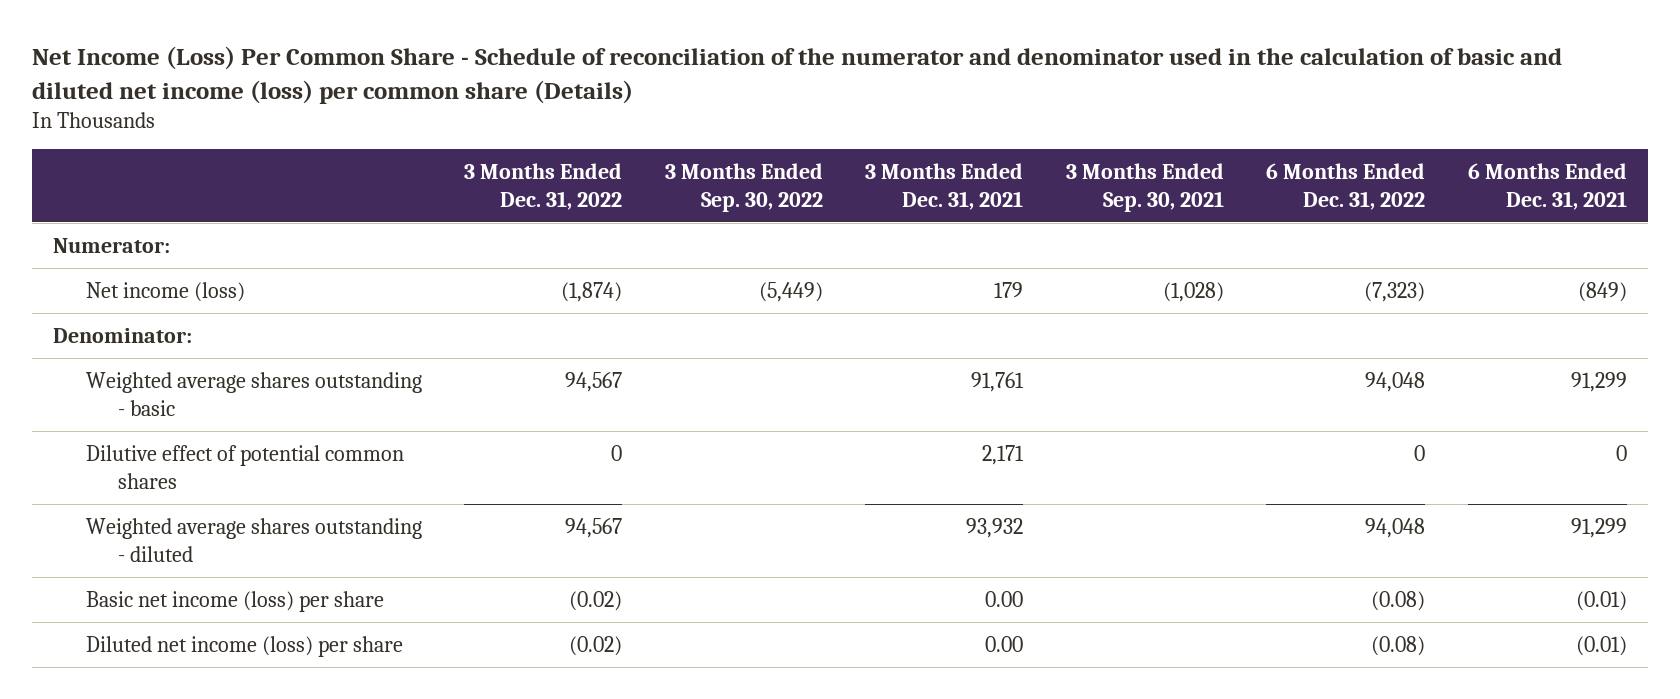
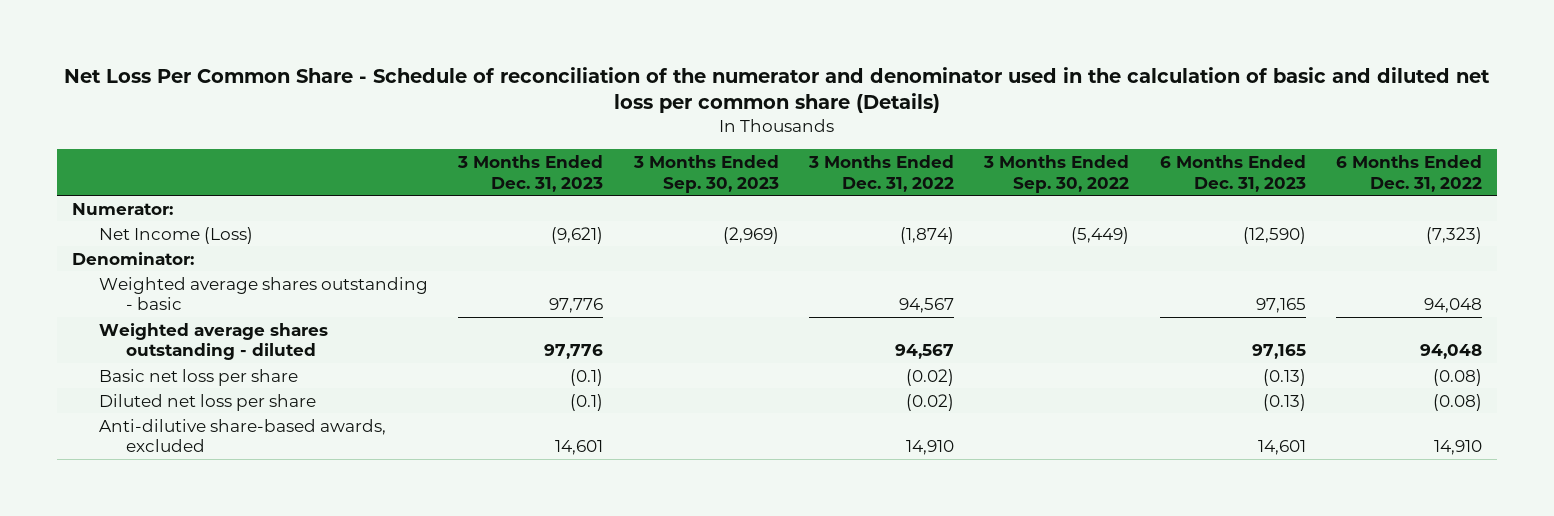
- Net Income (Loss) Per Common Share - Schedule of reconciliation of the numerator and denominator used in the calculation of basic and diluted net income (loss) per common share (Details)
+ Net Loss Per Common Share - Schedule of reconciliation of the numerator and denominator used in the calculation of basic and diluted net loss per common share (Details)
- | 3 Months Ended Dec. 31, 2022 | 3 Months Ended Sep. 30, 2022 | 3 Months Ended Dec. 31, 2021 | 3 Months Ended Sep. 30, 2021 | 6 Months Ended Dec. 31, 2022 | 6 Months Ended Dec. 31, 2021
+ | 3 Months Ended Dec. 31, 2023 | 3 Months Ended Sep. 30, 2023 | 3 Months Ended Dec. 31, 2022 | 3 Months Ended Sep. 30, 2022 | 6 Months Ended Dec. 31, 2023 | 6 Months Ended Dec. 31, 2022
- Net income (loss) | (1,874) | (5,449) | 179 | (1,028) | (7,323) | (849)
+ Net Income (Loss) | (9,621) | (2,969) | (1,874) | (5,449) | (12,590) | (7,323)
- Dilutive effect of potential common shares | 0 | | 2,171 | | 0 | 0
- Basic net income (loss) per share | (0.02) | | 0.00 | | (0.08) | (0.01)
- Diluted net income (loss) per share | (0.02) | | 0.00 | | (0.08) | (0.01)
+ Basic net loss per share | (0.1) | | (0.02) | | (0.13) | (0.08)
+ Diluted net loss per share | (0.1) | | (0.02) | | (0.13) | (0.08)
+ Anti-dilutive share-based awards, excluded | 14,601 | | 14,910 | | 14,601 | 14,910

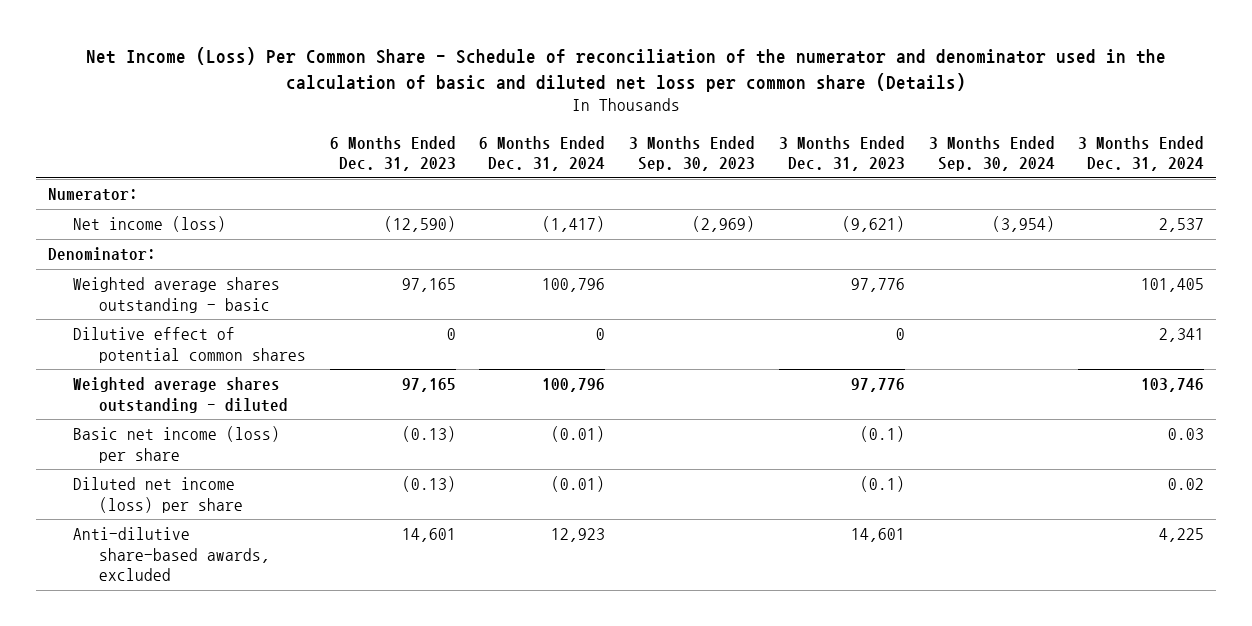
- Net Loss Per Common Share - Schedule of reconciliation of the numerator and denominator used in the calculation of basic and diluted net loss per common share (Details)
+ Net Income (Loss) Per Common Share - Schedule of reconciliation of the numerator and denominator used in the calculation of basic and diluted net loss per common share (Details)
- | 3 Months Ended Dec. 31, 2023 | 3 Months Ended Sep. 30, 2023 | 3 Months Ended Dec. 31, 2022 | 3 Months Ended Sep. 30, 2022 | 6 Months Ended Dec. 31, 2023 | 6 Months Ended Dec. 31, 2022
+ | 6 Months Ended Dec. 31, 2023 | 6 Months Ended Dec. 31, 2024 | 3 Months Ended Sep. 30, 2023 | 3 Months Ended Dec. 31, 2023 | 3 Months Ended Sep. 30, 2024 | 3 Months Ended Dec. 31, 2024
- Net Income (Loss) | (9,621) | (2,969) | (1,874) | (5,449) | (12,590) | (7,323)
+ Net income (loss) | (12,590) | (1,417) | (2,969) | (9,621) | (3,954) | 2,537
+ Dilutive effect of potential common shares | 0 | 0 | | 0 | | 2,341
- Basic net loss per share | (0.1) | | (0.02) | | (0.13) | (0.08)
- Diluted net loss per share | (0.1) | | (0.02) | | (0.13) | (0.08)
+ Basic net income (loss) per share | (0.13) | (0.01) | | (0.1) | | 0.03
+ Diluted net income (loss) per share | (0.13) | (0.01) | | (0.1) | | 0.02

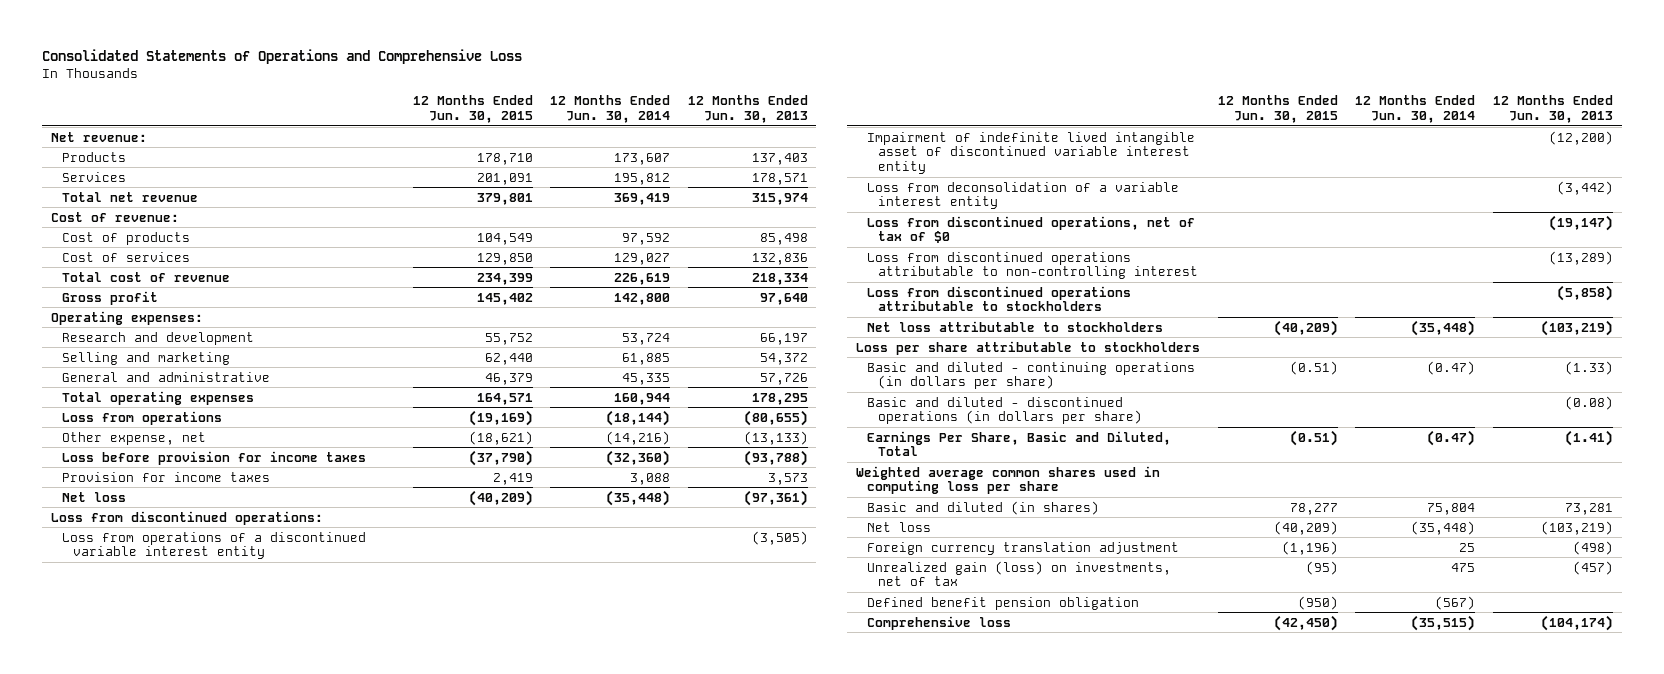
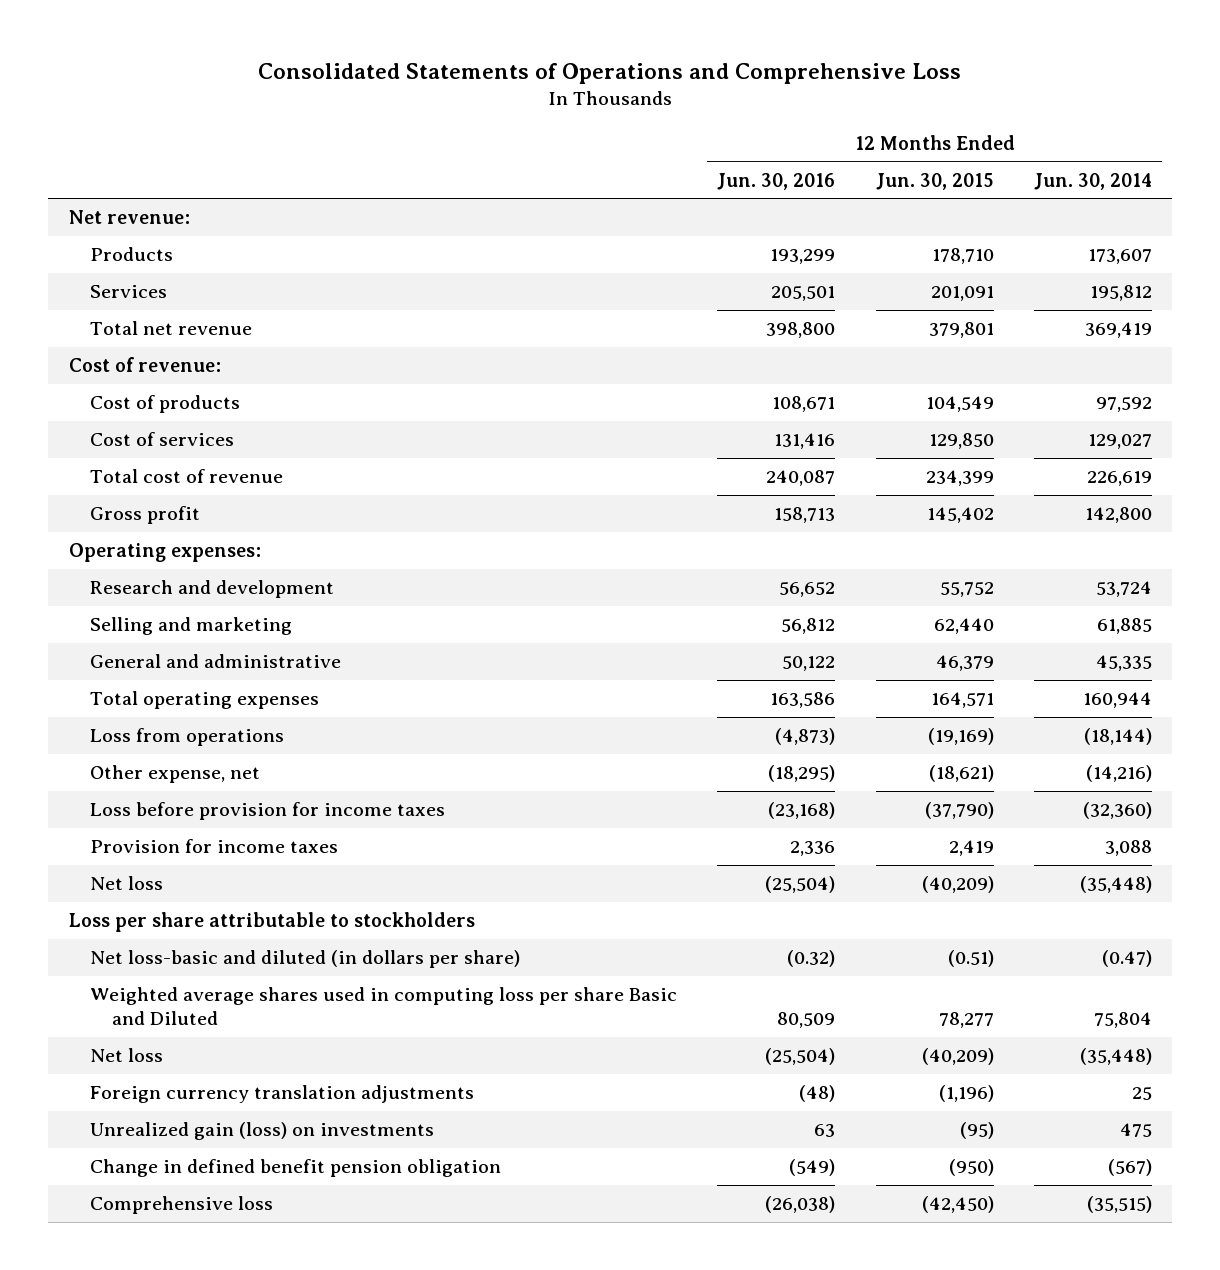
- | 12 Months Ended Jun. 30, 2015 | 12 Months Ended Jun. 30, 2014 | 12 Months Ended Jun. 30, 2013
+ | 12 Months Ended Jun. 30, 2016 | 12 Months Ended Jun. 30, 2015 | 12 Months Ended Jun. 30, 2014
- Loss from discontinued operations:
- Loss from operations of a discontinued variable interest entity | | | (3,505)
- Impairment of indefinite lived intangible asset of discontinued variable interest entity | | | (12,200)
- Loss from deconsolidation of a variable interest entity | | | (3,442)
- Loss from discontinued operations, net of tax of $0 | | | (19,147)
- Loss from discontinued operations attributable to non-controlling interest | | | (13,289)
- Loss from discontinued operations attributable to stockholders | | | (5,858)
- Net loss attributable to stockholders | (40,209) | (35,448) | (103,219)
- Basic and diluted - continuing operations (in dollars per share) | (0.51) | (0.47) | (1.33)
- Basic and diluted - discontinued operations (in dollars per share) | | | (0.08)
- Earnings Per Share, Basic and Diluted, Total | (0.51) | (0.47) | (1.41)
- Weighted average common shares used in computing loss per share
- Basic and diluted (in shares) | 78,277 | 75,804 | 73,281
+ Net loss-basic and diluted (in dollars per share) | (0.32) | (0.51) | (0.47)
+ Weighted average shares used in computing loss per share Basic and Diluted | 80,509 | 78,277 | 75,804
- Foreign currency translation adjustment | (1,196) | 25 | (498)
- Unrealized gain (loss) on investments, net of tax | (95) | 475 | (457)
- Defined benefit pension obligation | (950) | (567) |
+ Foreign currency translation adjustments | (48) | (1,196) | 25
+ Unrealized gain (loss) on investments | 63 | (95) | 475
+ Change in defined benefit pension obligation | (549) | (950) | (567)

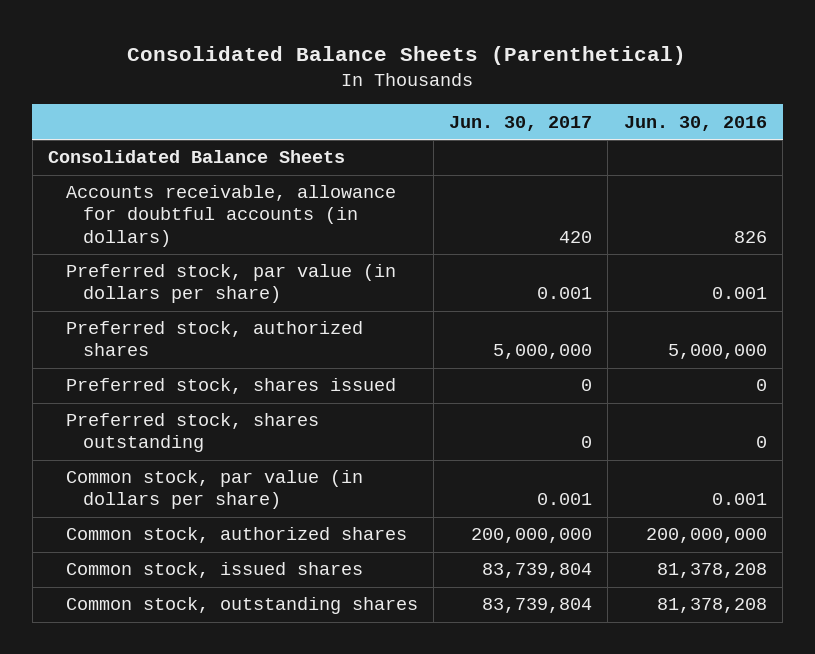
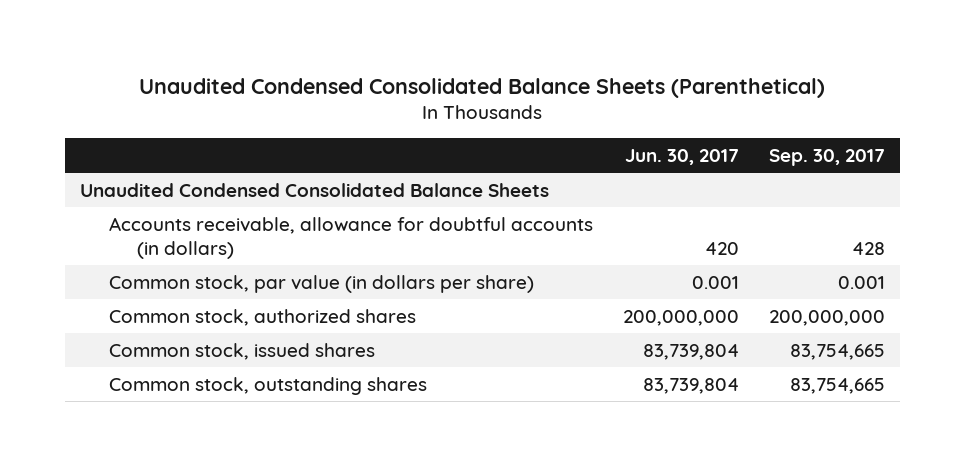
- Consolidated Balance Sheets (Parenthetical)
+ Unaudited Condensed Consolidated Balance Sheets (Parenthetical)
- | Jun. 30, 2017 | Jun. 30, 2016
+ | Jun. 30, 2017 | Sep. 30, 2017
- Consolidated Balance Sheets
+ Unaudited Condensed Consolidated Balance Sheets
- Preferred stock, par value (in dollars per share) | 0.001 | 0.001
- Preferred stock, authorized shares | 5,000,000 | 5,000,000
- Preferred stock, shares issued | 0 | 0
- Preferred stock, shares outstanding | 0 | 0

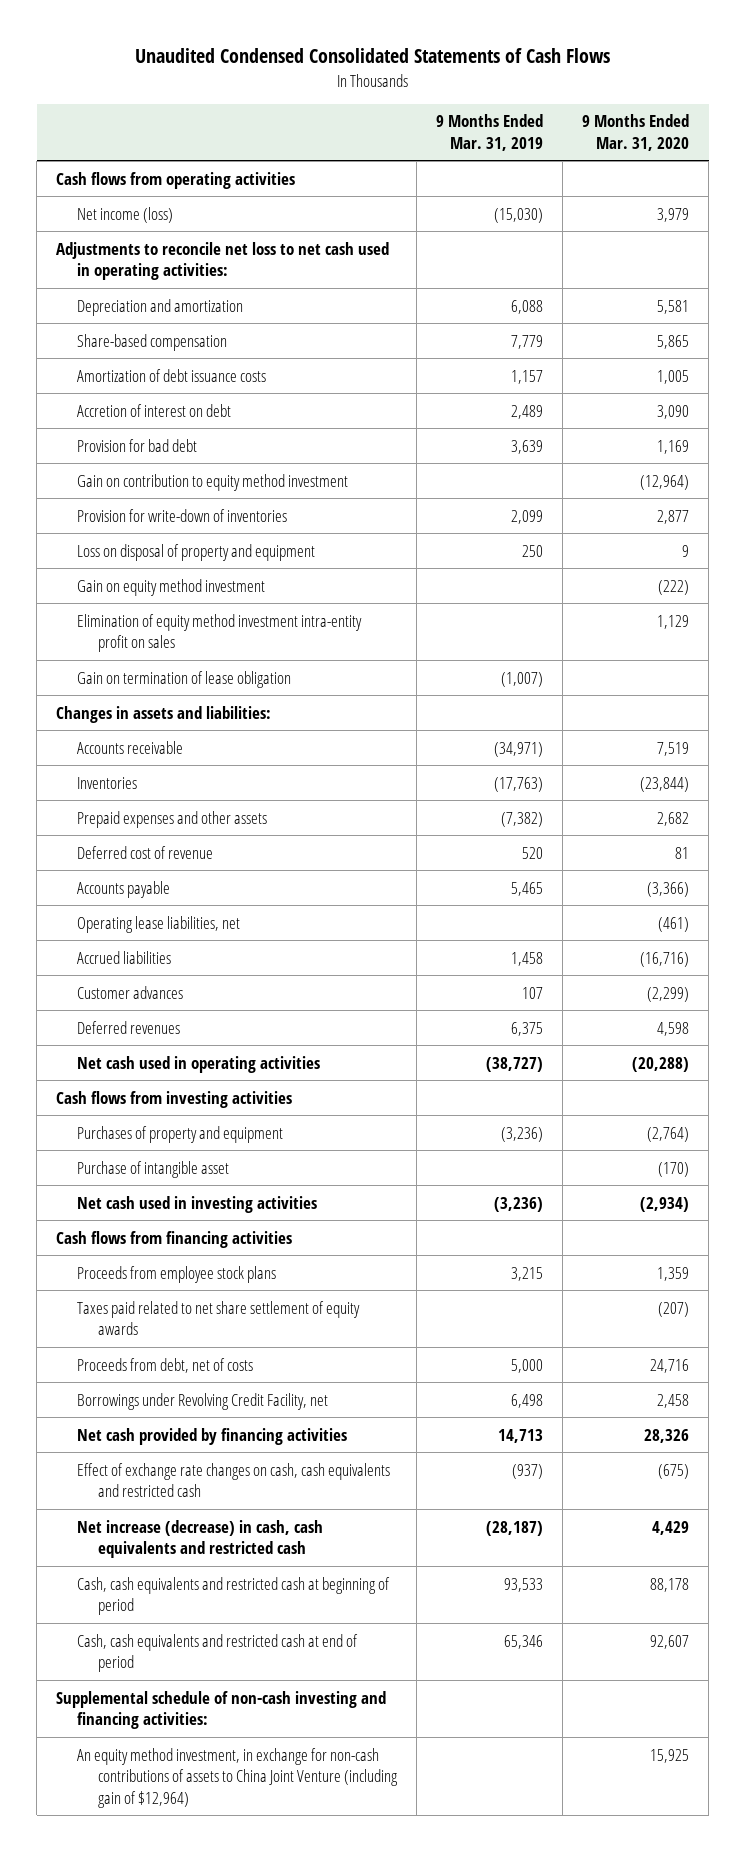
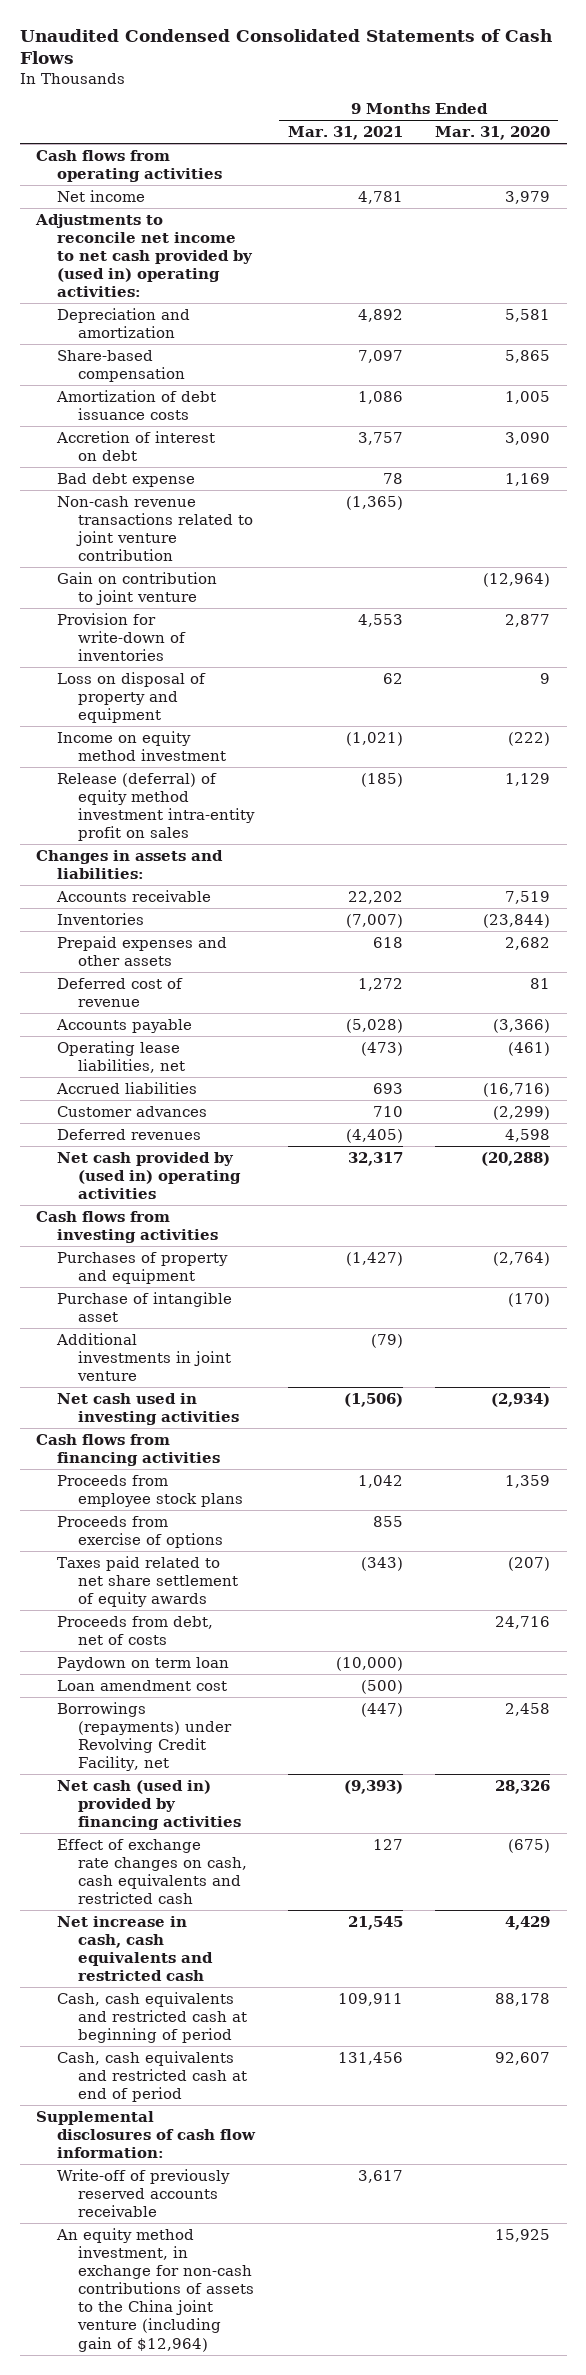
- | 9 Months Ended Mar. 31, 2019 | 9 Months Ended Mar. 31, 2020
+ | 9 Months Ended Mar. 31, 2021 | 9 Months Ended Mar. 31, 2020
- Net income (loss) | (15,030) | 3,979
- Adjustments to reconcile net loss to net cash used in operating activities:
+ Net income | 4,781 | 3,979
+ Adjustments to reconcile net income to net cash provided by (used in) operating activities:
- Provision for bad debt | 3,639 | 1,169
- Gain on contribution to equity method investment | | (12,964)
+ Bad debt expense | 78 | 1,169
+ Non-cash revenue transactions related to joint venture contribution | (1,365) |
+ Gain on contribution to joint venture | | (12,964)
- Gain on equity method investment | | (222)
- Elimination of equity method investment intra-entity profit on sales | | 1,129
- Gain on termination of lease obligation | (1,007) |
+ Income on equity method investment | (1,021) | (222)
+ Release (deferral) of equity method investment intra-entity profit on sales | (185) | 1,129
- Net cash used in operating activities | (38,727) | (20,288)
+ Net cash provided by (used in) operating activities | 32,317 | (20,288)
+ Additional investments in joint venture | (79) |
+ Proceeds from exercise of options | 855 |
- Borrowings under Revolving Credit Facility, net | 6,498 | 2,458
- Net cash provided by financing activities | 14,713 | 28,326
+ Paydown on term loan | (10,000) |
+ Loan amendment cost | (500) |
+ Borrowings (repayments) under Revolving Credit Facility, net | (447) | 2,458
+ Net cash (used in) provided by financing activities | (9,393) | 28,326
- Net increase (decrease) in cash, cash equivalents and restricted cash | (28,187) | 4,429
+ Net increase in cash, cash equivalents and restricted cash | 21,545 | 4,429
- Supplemental schedule of non-cash investing and financing activities:
- An equity method investment, in exchange for non-cash contributions of assets to China Joint Venture (including gain of $12,964) | | 15,925
+ Supplemental disclosures of cash flow information:
+ Write-off of previously reserved accounts receivable | 3,617 |
+ An equity method investment, in exchange for non-cash contributions of assets to the China joint venture (including gain of $12,964) | | 15,925

